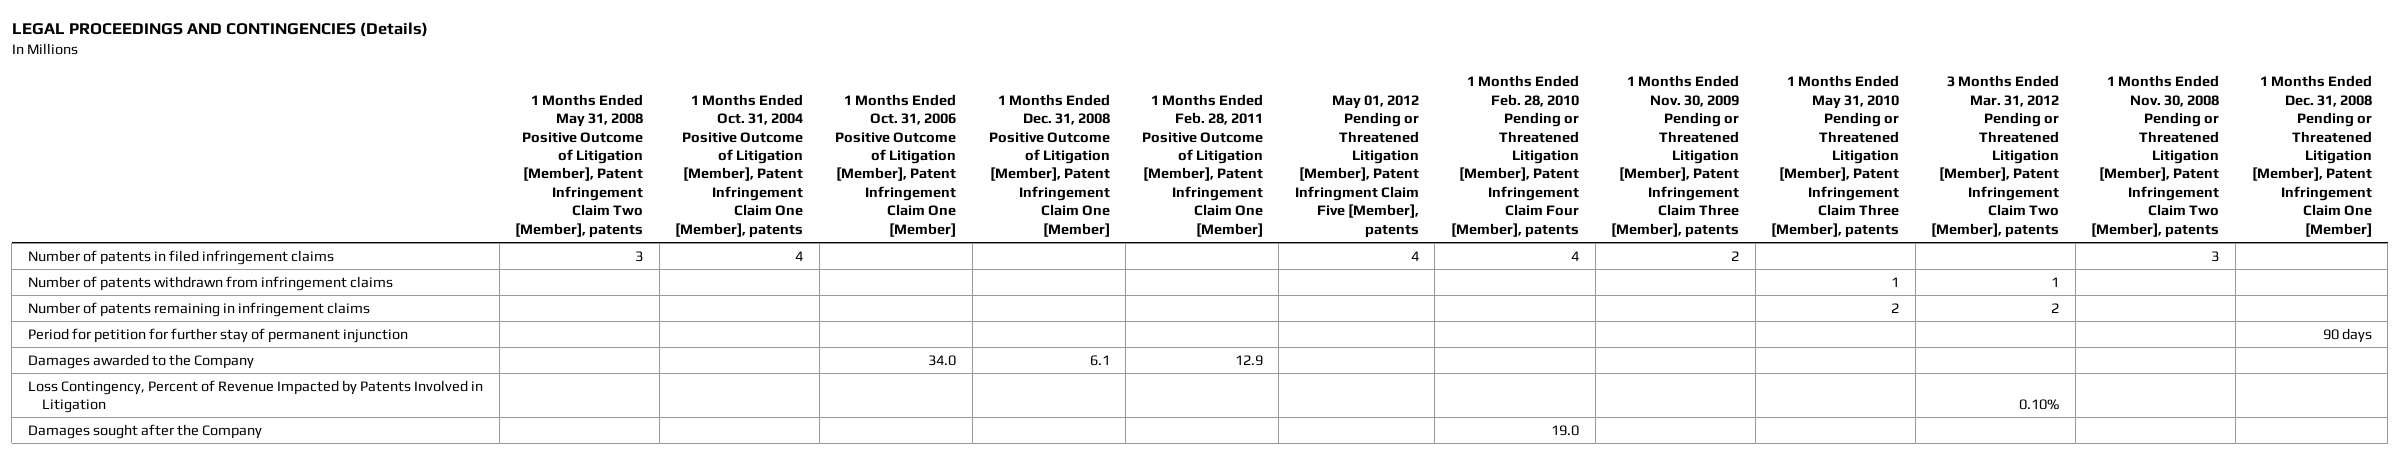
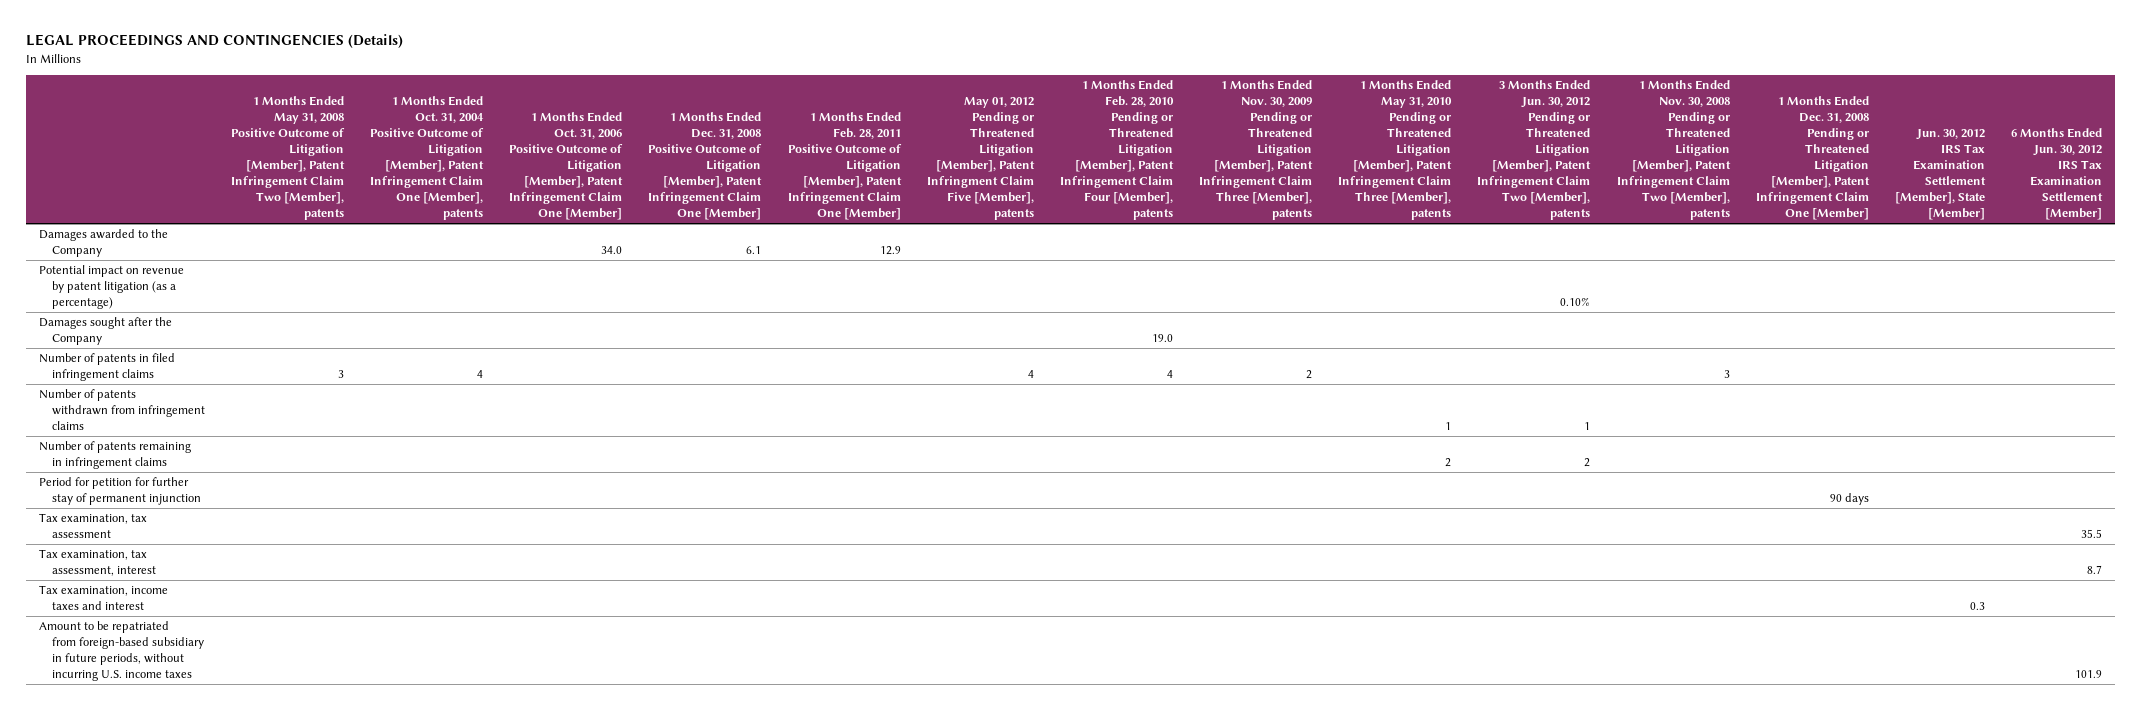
- | 1 Months Ended May 31, 2008 Positive Outcome of Litigation [Member], Patent Infringement Claim Two [Member], patents | 1 Months Ended Oct. 31, 2004 Positive Outcome of Litigation [Member], Patent Infringement Claim One [Member], patents | 1 Months Ended Oct. 31, 2006 Positive Outcome of Litigation [Member], Patent Infringement Claim One [Member] | 1 Months Ended Dec. 31, 2008 Positive Outcome of Litigation [Member], Patent Infringement Claim One [Member] | 1 Months Ended Feb. 28, 2011 Positive Outcome of Litigation [Member], Patent Infringement Claim One [Member] | May 01, 2012 Pending or Threatened Litigation [Member], Patent Infringment Claim Five [Member], patents | 1 Months Ended Feb. 28, 2010 Pending or Threatened Litigation [Member], Patent Infringement Claim Four [Member], patents | 1 Months Ended Nov. 30, 2009 Pending or Threatened Litigation [Member], Patent Infringement Claim Three [Member], patents | 1 Months Ended May 31, 2010 Pending or Threatened Litigation [Member], Patent Infringement Claim Three [Member], patents | 3 Months Ended Mar. 31, 2012 Pending or Threatened Litigation [Member], Patent Infringement Claim Two [Member], patents | 1 Months Ended Nov. 30, 2008 Pending or Threatened Litigation [Member], Patent Infringement Claim Two [Member], patents | 1 Months Ended Dec. 31, 2008 Pending or Threatened Litigation [Member], Patent Infringement Claim One [Member]
+ | 1 Months Ended May 31, 2008 Positive Outcome of Litigation [Member], Patent Infringement Claim Two [Member], patents | 1 Months Ended Oct. 31, 2004 Positive Outcome of Litigation [Member], Patent Infringement Claim One [Member], patents | 1 Months Ended Oct. 31, 2006 Positive Outcome of Litigation [Member], Patent Infringement Claim One [Member] | 1 Months Ended Dec. 31, 2008 Positive Outcome of Litigation [Member], Patent Infringement Claim One [Member] | 1 Months Ended Feb. 28, 2011 Positive Outcome of Litigation [Member], Patent Infringement Claim One [Member] | May 01, 2012 Pending or Threatened Litigation [Member], Patent Infringment Claim Five [Member], patents | 1 Months Ended Feb. 28, 2010 Pending or Threatened Litigation [Member], Patent Infringement Claim Four [Member], patents | 1 Months Ended Nov. 30, 2009 Pending or Threatened Litigation [Member], Patent Infringement Claim Three [Member], patents | 1 Months Ended May 31, 2010 Pending or Threatened Litigation [Member], Patent Infringement Claim Three [Member], patents | 3 Months Ended Jun. 30, 2012 Pending or Threatened Litigation [Member], Patent Infringement Claim Two [Member], patents | 1 Months Ended Nov. 30, 2008 Pending or Threatened Litigation [Member], Patent Infringement Claim Two [Member], patents | 1 Months Ended Dec. 31, 2008 Pending or Threatened Litigation [Member], Patent Infringement Claim One [Member] | Jun. 30, 2012 IRS Tax Examination Settlement [Member], State [Member] | 6 Months Ended Jun. 30, 2012 IRS Tax Examination Settlement [Member]
moved up: Damages awarded to the Company | | | 34.0 | 6.1 | 12.9 | | | | | | | | |
+ Potential impact on revenue by patent litigation (as a percentage) | | | | | | | | | | 0.10% | | | |
moved up: Damages sought after the Company | | | | | | | 19.0 | | | | | | |
- Loss Contingency, Percent of Revenue Impacted by Patents Involved in Litigation | | | | | | | | | | 0.10% | |
+ Tax examination, tax assessment | | | | | | | | | | | | | | 35.5
+ Tax examination, tax assessment, interest | | | | | | | | | | | | | | 8.7
+ Tax examination, income taxes and interest | | | | | | | | | | | | | 0.3 |
+ Amount to be repatriated from foreign-based subsidiary in future periods, without incurring U.S. income taxes | | | | | | | | | | | | | | 101.9

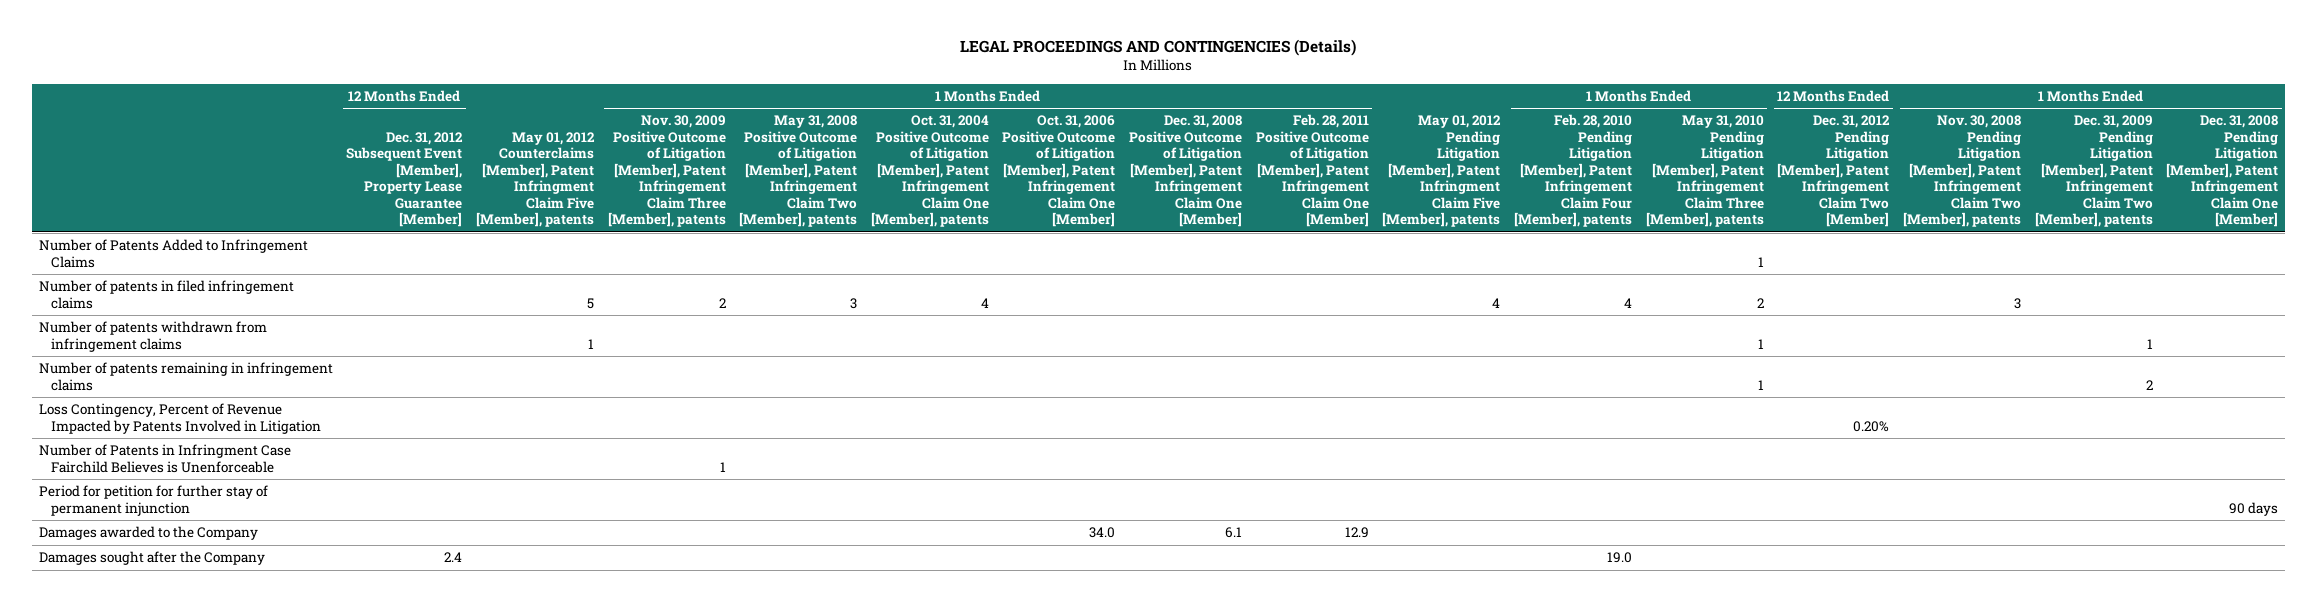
- | 1 Months Ended May 31, 2008 Positive Outcome of Litigation [Member], Patent Infringement Claim Two [Member], patents | 1 Months Ended Oct. 31, 2004 Positive Outcome of Litigation [Member], Patent Infringement Claim One [Member], patents | 1 Months Ended Oct. 31, 2006 Positive Outcome of Litigation [Member], Patent Infringement Claim One [Member] | 1 Months Ended Dec. 31, 2008 Positive Outcome of Litigation [Member], Patent Infringement Claim One [Member] | 1 Months Ended Feb. 28, 2011 Positive Outcome of Litigation [Member], Patent Infringement Claim One [Member] | May 01, 2012 Pending or Threatened Litigation [Member], Patent Infringment Claim Five [Member], patents | 1 Months Ended Feb. 28, 2010 Pending or Threatened Litigation [Member], Patent Infringement Claim Four [Member], patents | 1 Months Ended Nov. 30, 2009 Pending or Threatened Litigation [Member], Patent Infringement Claim Three [Member], patents | 1 Months Ended May 31, 2010 Pending or Threatened Litigation [Member], Patent Infringement Claim Three [Member], patents | 3 Months Ended Jun. 30, 2012 Pending or Threatened Litigation [Member], Patent Infringement Claim Two [Member], patents | 1 Months Ended Nov. 30, 2008 Pending or Threatened Litigation [Member], Patent Infringement Claim Two [Member], patents | 1 Months Ended Dec. 31, 2008 Pending or Threatened Litigation [Member], Patent Infringement Claim One [Member] | Jun. 30, 2012 IRS Tax Examination Settlement [Member], State [Member] | 6 Months Ended Jun. 30, 2012 IRS Tax Examination Settlement [Member]
+ | 12 Months Ended Dec. 31, 2012 Subsequent Event [Member], Property Lease Guarantee [Member] | May 01, 2012 Counterclaims [Member], Patent Infringment Claim Five [Member], patents | 1 Months Ended Nov. 30, 2009 Positive Outcome of Litigation [Member], Patent Infringement Claim Three [Member], patents | 1 Months Ended May 31, 2008 Positive Outcome of Litigation [Member], Patent Infringement Claim Two [Member], patents | 1 Months Ended Oct. 31, 2004 Positive Outcome of Litigation [Member], Patent Infringement Claim One [Member], patents | 1 Months Ended Oct. 31, 2006 Positive Outcome of Litigation [Member], Patent Infringement Claim One [Member] | 1 Months Ended Dec. 31, 2008 Positive Outcome of Litigation [Member], Patent Infringement Claim One [Member] | 1 Months Ended Feb. 28, 2011 Positive Outcome of Litigation [Member], Patent Infringement Claim One [Member] | May 01, 2012 Pending Litigation [Member], Patent Infringment Claim Five [Member], patents | 1 Months Ended Feb. 28, 2010 Pending Litigation [Member], Patent Infringement Claim Four [Member], patents | 1 Months Ended May 31, 2010 Pending Litigation [Member], Patent Infringement Claim Three [Member], patents | 12 Months Ended Dec. 31, 2012 Pending Litigation [Member], Patent Infringement Claim Two [Member] | 1 Months Ended Nov. 30, 2008 Pending Litigation [Member], Patent Infringement Claim Two [Member], patents | 1 Months Ended Dec. 31, 2009 Pending Litigation [Member], Patent Infringement Claim Two [Member], patents | 1 Months Ended Dec. 31, 2008 Pending Litigation [Member], Patent Infringement Claim One [Member]
- Potential impact on revenue by patent litigation (as a percentage) | | | | | | | | | | 0.10% | | | |
+ Number of Patents Added to Infringement Claims | | | | | | | | | | | 1 | | | |
+ Loss Contingency, Percent of Revenue Impacted by Patents Involved in Litigation | | | | | | | | | | | | 0.20% | | |
+ Number of Patents in Infringment Case Fairchild Believes is Unenforceable | | | 1 | | | | | | | | | | | |
- Tax examination, tax assessment | | | | | | | | | | | | | | 35.5
- Tax examination, tax assessment, interest | | | | | | | | | | | | | | 8.7
- Tax examination, income taxes and interest | | | | | | | | | | | | | 0.3 |
- Amount to be repatriated from foreign-based subsidiary in future periods, without incurring U.S. income taxes | | | | | | | | | | | | | | 101.9
moved down: Damages awarded to the Company | | | | | | 34.0 | 6.1 | 12.9 | | | | | | |
moved down: Damages sought after the Company | 2.4 | | | | | | | | | 19.0 | | | | |

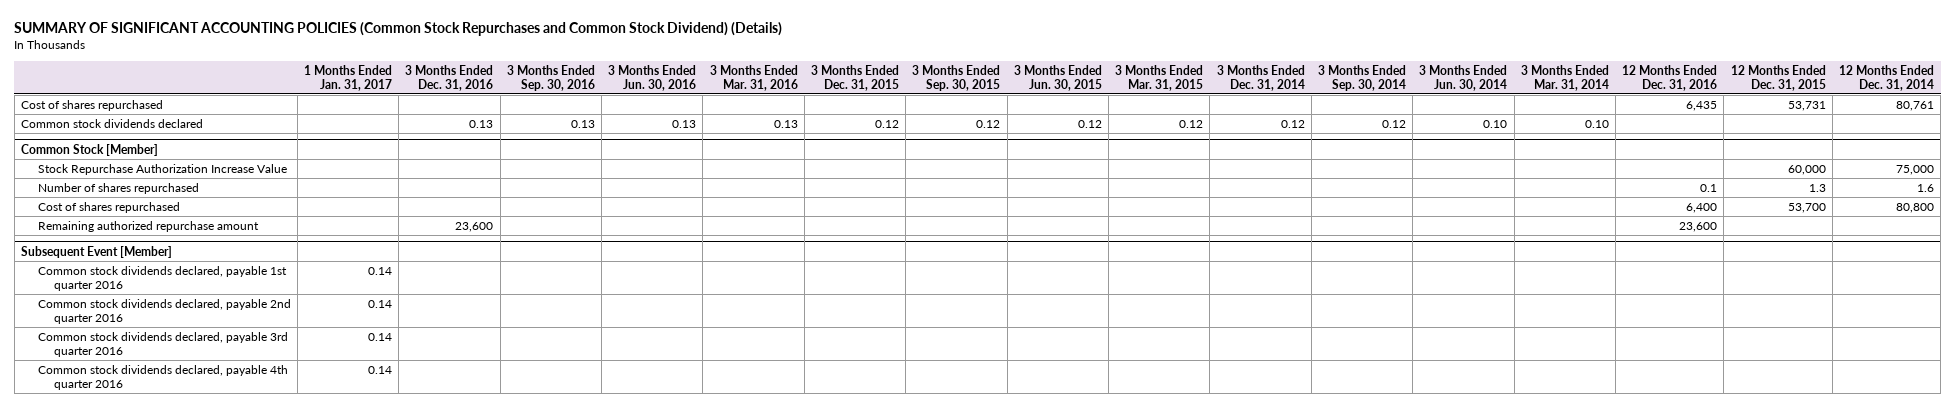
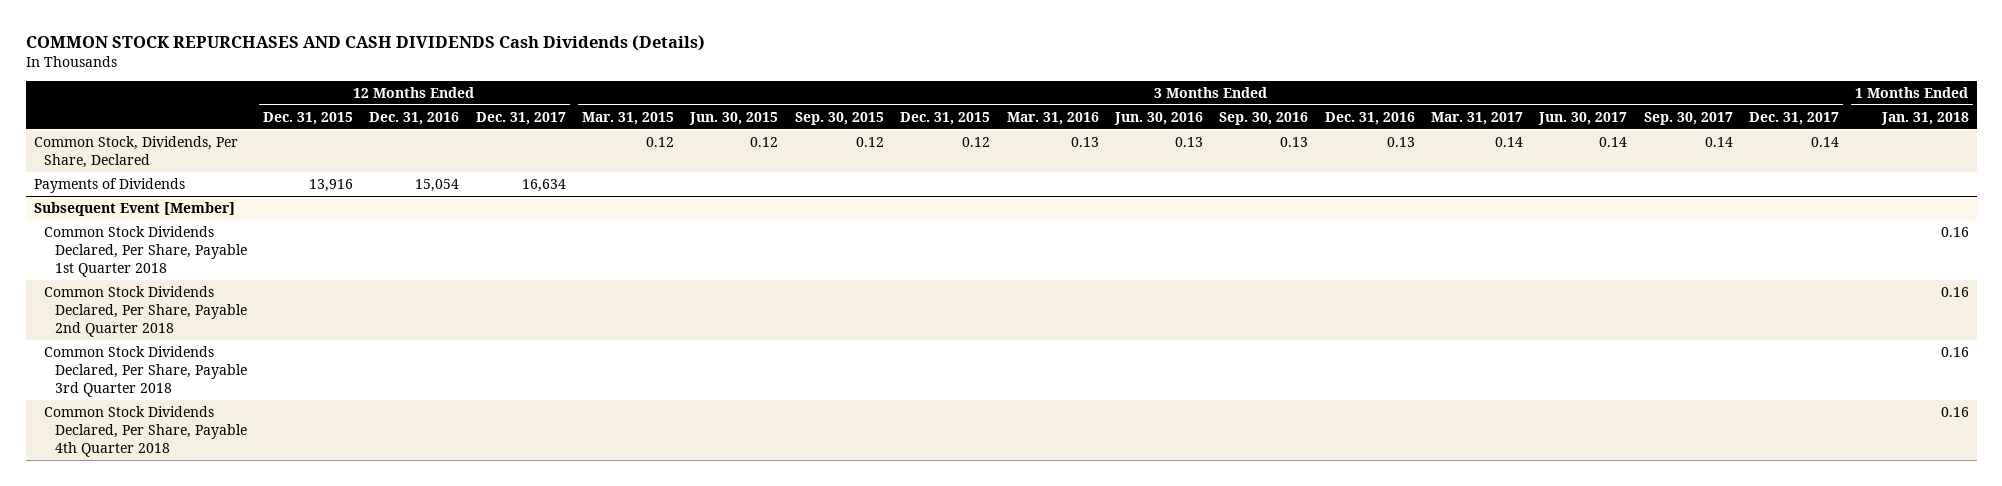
- SUMMARY OF SIGNIFICANT ACCOUNTING POLICIES (Common Stock Repurchases and Common Stock Dividend) (Details)
+ COMMON STOCK REPURCHASES AND CASH DIVIDENDS Cash Dividends (Details)
- | 1 Months Ended Jan. 31, 2017 | 3 Months Ended Dec. 31, 2016 | 3 Months Ended Sep. 30, 2016 | 3 Months Ended Jun. 30, 2016 | 3 Months Ended Mar. 31, 2016 | 3 Months Ended Dec. 31, 2015 | 3 Months Ended Sep. 30, 2015 | 3 Months Ended Jun. 30, 2015 | 3 Months Ended Mar. 31, 2015 | 3 Months Ended Dec. 31, 2014 | 3 Months Ended Sep. 30, 2014 | 3 Months Ended Jun. 30, 2014 | 3 Months Ended Mar. 31, 2014 | 12 Months Ended Dec. 31, 2016 | 12 Months Ended Dec. 31, 2015 | 12 Months Ended Dec. 31, 2014
+ | 12 Months Ended Dec. 31, 2015 | 12 Months Ended Dec. 31, 2016 | 12 Months Ended Dec. 31, 2017 | 3 Months Ended Mar. 31, 2015 | 3 Months Ended Jun. 30, 2015 | 3 Months Ended Sep. 30, 2015 | 3 Months Ended Dec. 31, 2015 | 3 Months Ended Mar. 31, 2016 | 3 Months Ended Jun. 30, 2016 | 3 Months Ended Sep. 30, 2016 | 3 Months Ended Dec. 31, 2016 | 3 Months Ended Mar. 31, 2017 | 3 Months Ended Jun. 30, 2017 | 3 Months Ended Sep. 30, 2017 | 3 Months Ended Dec. 31, 2017 | 1 Months Ended Jan. 31, 2018
- Cost of shares repurchased | | | | | | | | | | | | | | 6,435 | 53,731 | 80,761
- Common stock dividends declared | | 0.13 | 0.13 | 0.13 | 0.13 | 0.12 | 0.12 | 0.12 | 0.12 | 0.12 | 0.12 | 0.10 | 0.10 | | |
- Common Stock [Member]
- Stock Repurchase Authorization Increase Value | | | | | | | | | | | | | | | 60,000 | 75,000
- Number of shares repurchased | | | | | | | | | | | | | | 0.1 | 1.3 | 1.6
- Cost of shares repurchased | | | | | | | | | | | | | | 6,400 | 53,700 | 80,800
- Remaining authorized repurchase amount | | 23,600 | | | | | | | | | | | | 23,600 | |
+ Common Stock, Dividends, Per Share, Declared | | | | 0.12 | 0.12 | 0.12 | 0.12 | 0.13 | 0.13 | 0.13 | 0.13 | 0.14 | 0.14 | 0.14 | 0.14 |
+ Payments of Dividends | 13,916 | 15,054 | 16,634 | | | | | | | | | | | | |
@ Subsequent Event [Member]
- Common stock dividends declared, payable 1st quarter 2016 | 0.14 | | | | | | | | | | | | | | |
- Common stock dividends declared, payable 2nd quarter 2016 | 0.14 | | | | | | | | | | | | | | |
- Common stock dividends declared, payable 3rd quarter 2016 | 0.14 | | | | | | | | | | | | | | |
- Common stock dividends declared, payable 4th quarter 2016 | 0.14 | | | | | | | | | | | | | | |
+ Common Stock Dividends Declared, Per Share, Payable 1st Quarter 2018 | | | | | | | | | | | | | | | | 0.16
+ Common Stock Dividends Declared, Per Share, Payable 2nd Quarter 2018 | | | | | | | | | | | | | | | | 0.16
+ Common Stock Dividends Declared, Per Share, Payable 3rd Quarter 2018 | | | | | | | | | | | | | | | | 0.16
+ Common Stock Dividends Declared, Per Share, Payable 4th Quarter 2018 | | | | | | | | | | | | | | | | 0.16

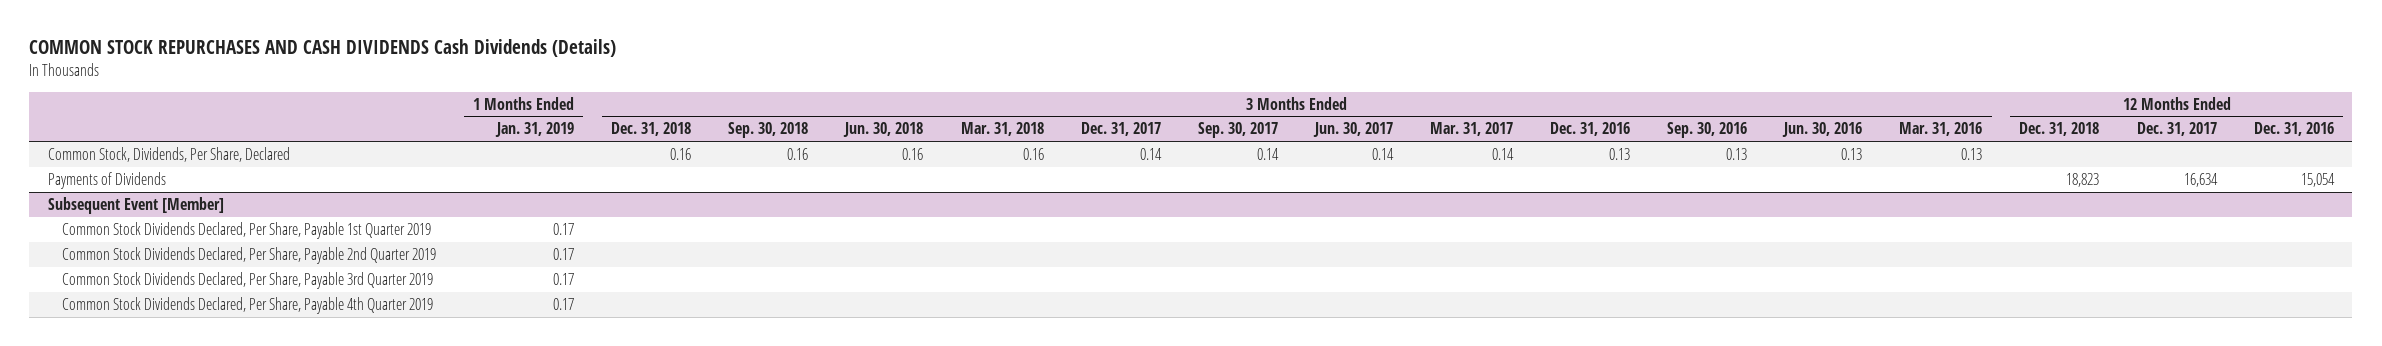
- | 12 Months Ended Dec. 31, 2015 | 12 Months Ended Dec. 31, 2016 | 12 Months Ended Dec. 31, 2017 | 3 Months Ended Mar. 31, 2015 | 3 Months Ended Jun. 30, 2015 | 3 Months Ended Sep. 30, 2015 | 3 Months Ended Dec. 31, 2015 | 3 Months Ended Mar. 31, 2016 | 3 Months Ended Jun. 30, 2016 | 3 Months Ended Sep. 30, 2016 | 3 Months Ended Dec. 31, 2016 | 3 Months Ended Mar. 31, 2017 | 3 Months Ended Jun. 30, 2017 | 3 Months Ended Sep. 30, 2017 | 3 Months Ended Dec. 31, 2017 | 1 Months Ended Jan. 31, 2018
+ | 1 Months Ended Jan. 31, 2019 | 3 Months Ended Dec. 31, 2018 | 3 Months Ended Sep. 30, 2018 | 3 Months Ended Jun. 30, 2018 | 3 Months Ended Mar. 31, 2018 | 3 Months Ended Dec. 31, 2017 | 3 Months Ended Sep. 30, 2017 | 3 Months Ended Jun. 30, 2017 | 3 Months Ended Mar. 31, 2017 | 3 Months Ended Dec. 31, 2016 | 3 Months Ended Sep. 30, 2016 | 3 Months Ended Jun. 30, 2016 | 3 Months Ended Mar. 31, 2016 | 12 Months Ended Dec. 31, 2018 | 12 Months Ended Dec. 31, 2017 | 12 Months Ended Dec. 31, 2016
@ Subsequent Event [Member]
- Common Stock Dividends Declared, Per Share, Payable 1st Quarter 2018 | | | | | | | | | | | | | | | | 0.16
- Common Stock Dividends Declared, Per Share, Payable 2nd Quarter 2018 | | | | | | | | | | | | | | | | 0.16
- Common Stock Dividends Declared, Per Share, Payable 3rd Quarter 2018 | | | | | | | | | | | | | | | | 0.16
- Common Stock Dividends Declared, Per Share, Payable 4th Quarter 2018 | | | | | | | | | | | | | | | | 0.16
+ Common Stock Dividends Declared, Per Share, Payable 1st Quarter 2019 | 0.17 | | | | | | | | | | | | | | |
+ Common Stock Dividends Declared, Per Share, Payable 2nd Quarter 2019 | 0.17 | | | | | | | | | | | | | | |
+ Common Stock Dividends Declared, Per Share, Payable 3rd Quarter 2019 | 0.17 | | | | | | | | | | | | | | |
+ Common Stock Dividends Declared, Per Share, Payable 4th Quarter 2019 | 0.17 | | | | | | | | | | | | | | |

